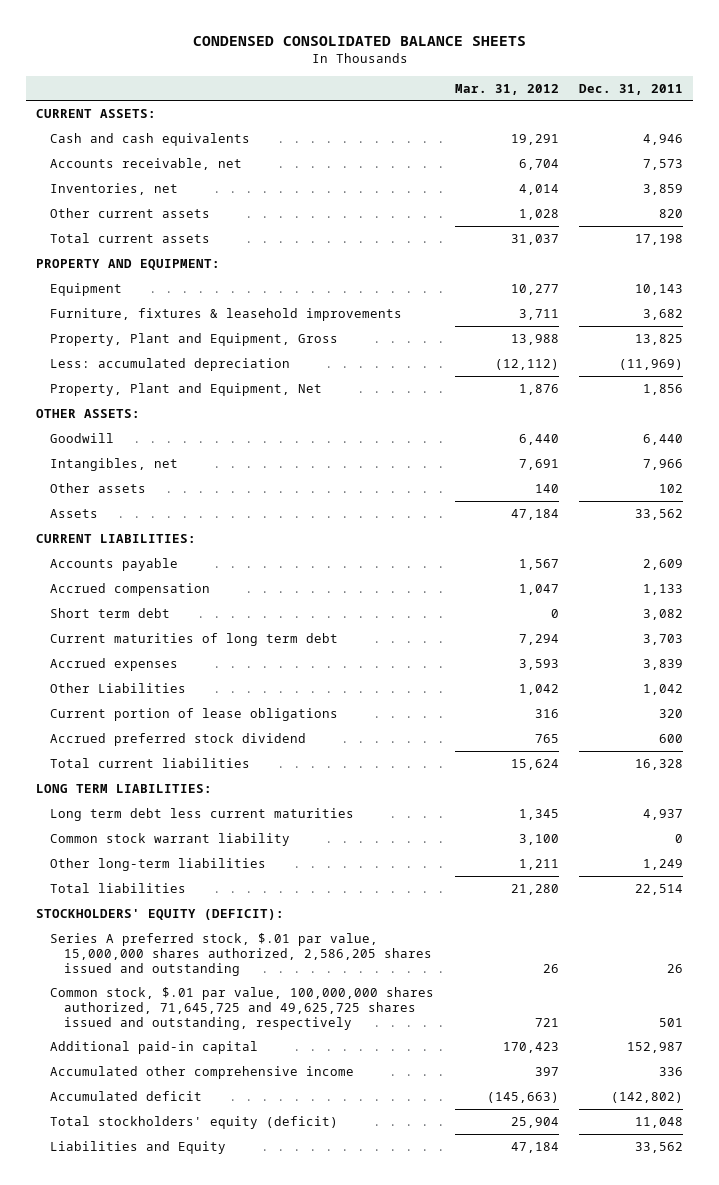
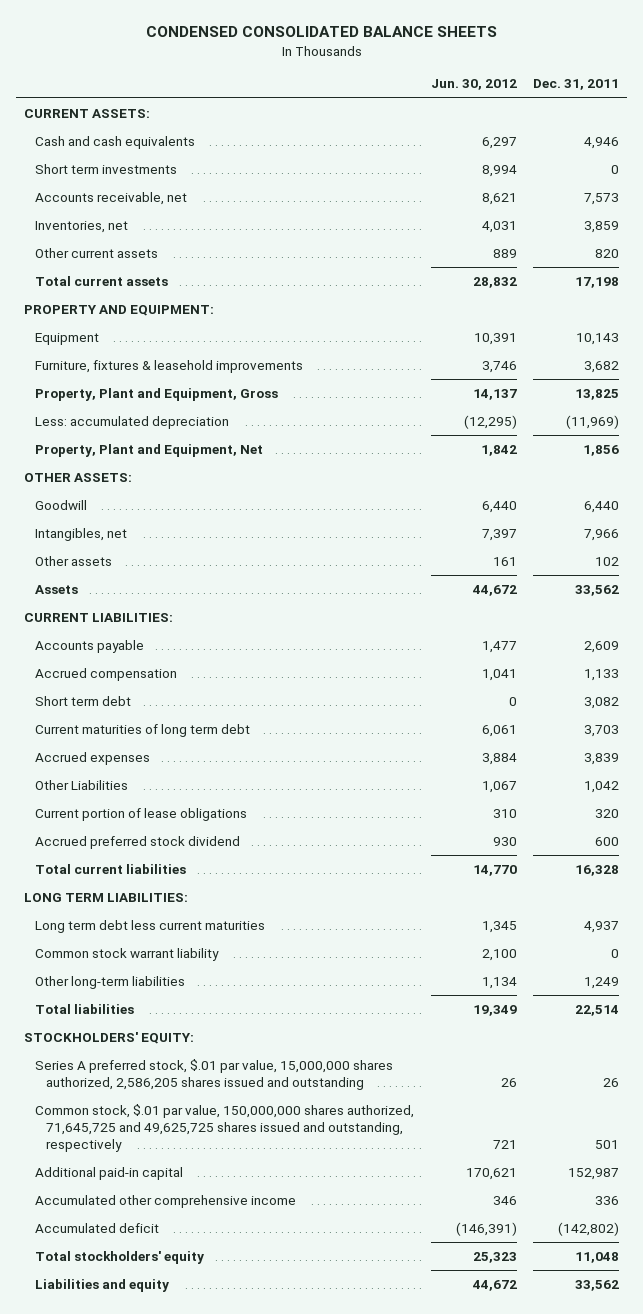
- | Mar. 31, 2012 | Dec. 31, 2011
+ | Jun. 30, 2012 | Dec. 31, 2011
+ Short term investments | 8,994 | 0
- STOCKHOLDERS' EQUITY (DEFICIT):
+ STOCKHOLDERS' EQUITY:
- Common stock, $.01 par value, 100,000,000 shares authorized, 71,645,725 and 49,625,725 shares issued and outstanding, respectively | 721 | 501
+ Common stock, $.01 par value, 150,000,000 shares authorized, 71,645,725 and 49,625,725 shares issued and outstanding, respectively | 721 | 501
- Total stockholders' equity (deficit) | 25,904 | 11,048
- Liabilities and Equity | 47,184 | 33,562
+ Total stockholders' equity | 25,323 | 11,048
+ Liabilities and equity | 44,672 | 33,562

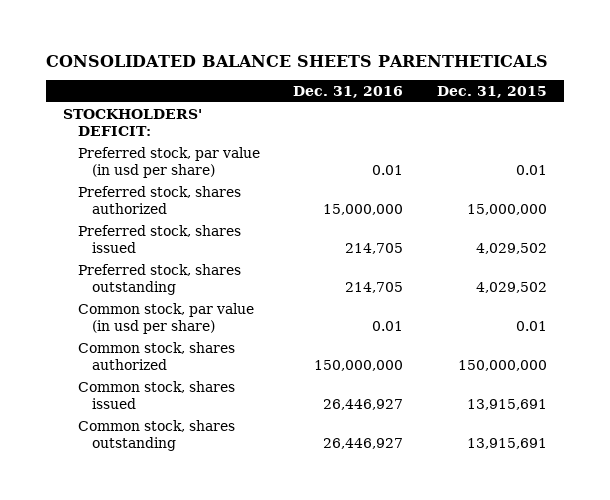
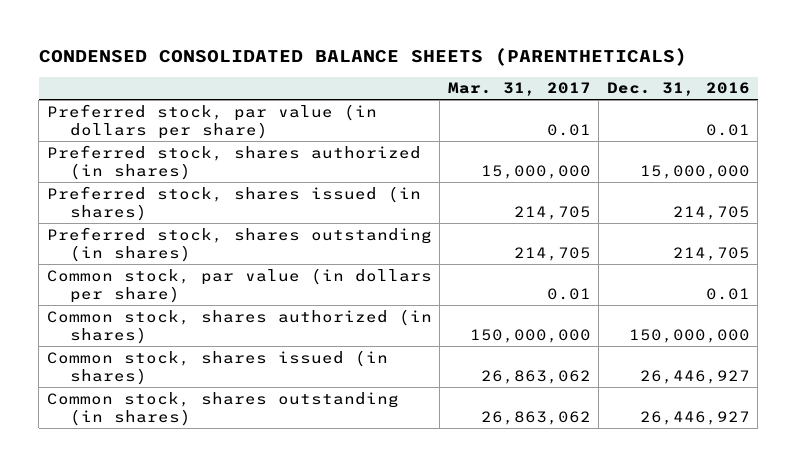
- CONSOLIDATED BALANCE SHEETS PARENTHETICALS
+ CONDENSED CONSOLIDATED BALANCE SHEETS (PARENTHETICALS)
- | Dec. 31, 2016 | Dec. 31, 2015
+ | Mar. 31, 2017 | Dec. 31, 2016
- STOCKHOLDERS' DEFICIT:
- Preferred stock, par value (in usd per share) | 0.01 | 0.01
- Preferred stock, shares authorized | 15,000,000 | 15,000,000
- Preferred stock, shares issued | 214,705 | 4,029,502
- Preferred stock, shares outstanding | 214,705 | 4,029,502
- Common stock, par value (in usd per share) | 0.01 | 0.01
- Common stock, shares authorized | 150,000,000 | 150,000,000
- Common stock, shares issued | 26,446,927 | 13,915,691
- Common stock, shares outstanding | 26,446,927 | 13,915,691
+ Preferred stock, par value (in dollars per share) | 0.01 | 0.01
+ Preferred stock, shares authorized (in shares) | 15,000,000 | 15,000,000
+ Preferred stock, shares issued (in shares) | 214,705 | 214,705
+ Preferred stock, shares outstanding (in shares) | 214,705 | 214,705
+ Common stock, par value (in dollars per share) | 0.01 | 0.01
+ Common stock, shares authorized (in shares) | 150,000,000 | 150,000,000
+ Common stock, shares issued (in shares) | 26,863,062 | 26,446,927
+ Common stock, shares outstanding (in shares) | 26,863,062 | 26,446,927

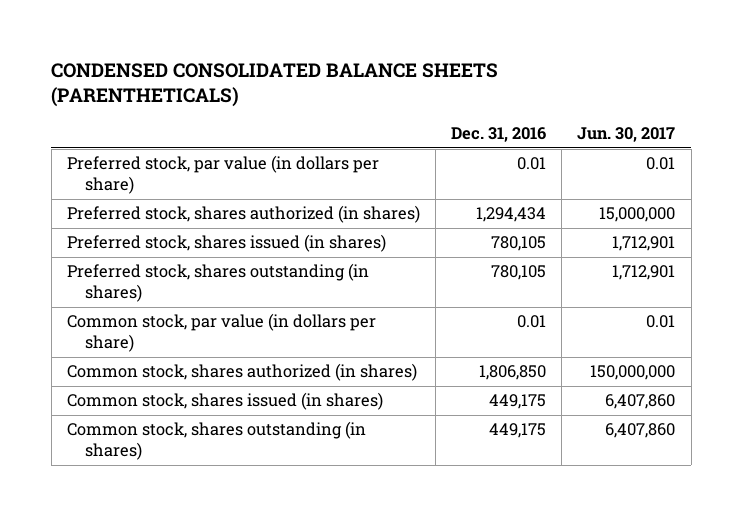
- | Mar. 31, 2017 | Dec. 31, 2016
+ | Dec. 31, 2016 | Jun. 30, 2017
- Preferred stock, shares authorized (in shares) | 15,000,000 | 15,000,000
- Preferred stock, shares issued (in shares) | 214,705 | 214,705
- Preferred stock, shares outstanding (in shares) | 214,705 | 214,705
+ Preferred stock, shares authorized (in shares) | 1,294,434 | 15,000,000
+ Preferred stock, shares issued (in shares) | 780,105 | 1,712,901
+ Preferred stock, shares outstanding (in shares) | 780,105 | 1,712,901
- Common stock, shares authorized (in shares) | 150,000,000 | 150,000,000
- Common stock, shares issued (in shares) | 26,863,062 | 26,446,927
- Common stock, shares outstanding (in shares) | 26,863,062 | 26,446,927
+ Common stock, shares authorized (in shares) | 1,806,850 | 150,000,000
+ Common stock, shares issued (in shares) | 449,175 | 6,407,860
+ Common stock, shares outstanding (in shares) | 449,175 | 6,407,860

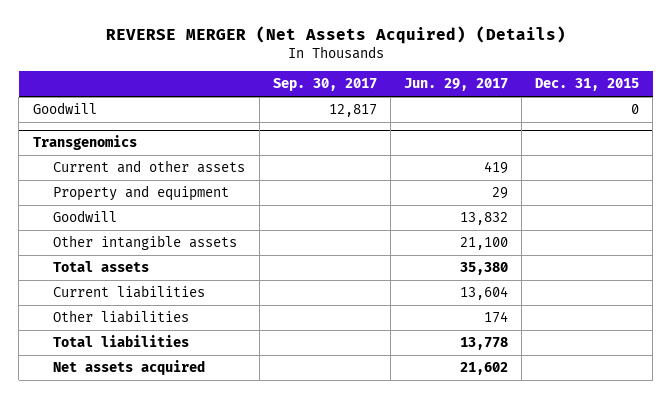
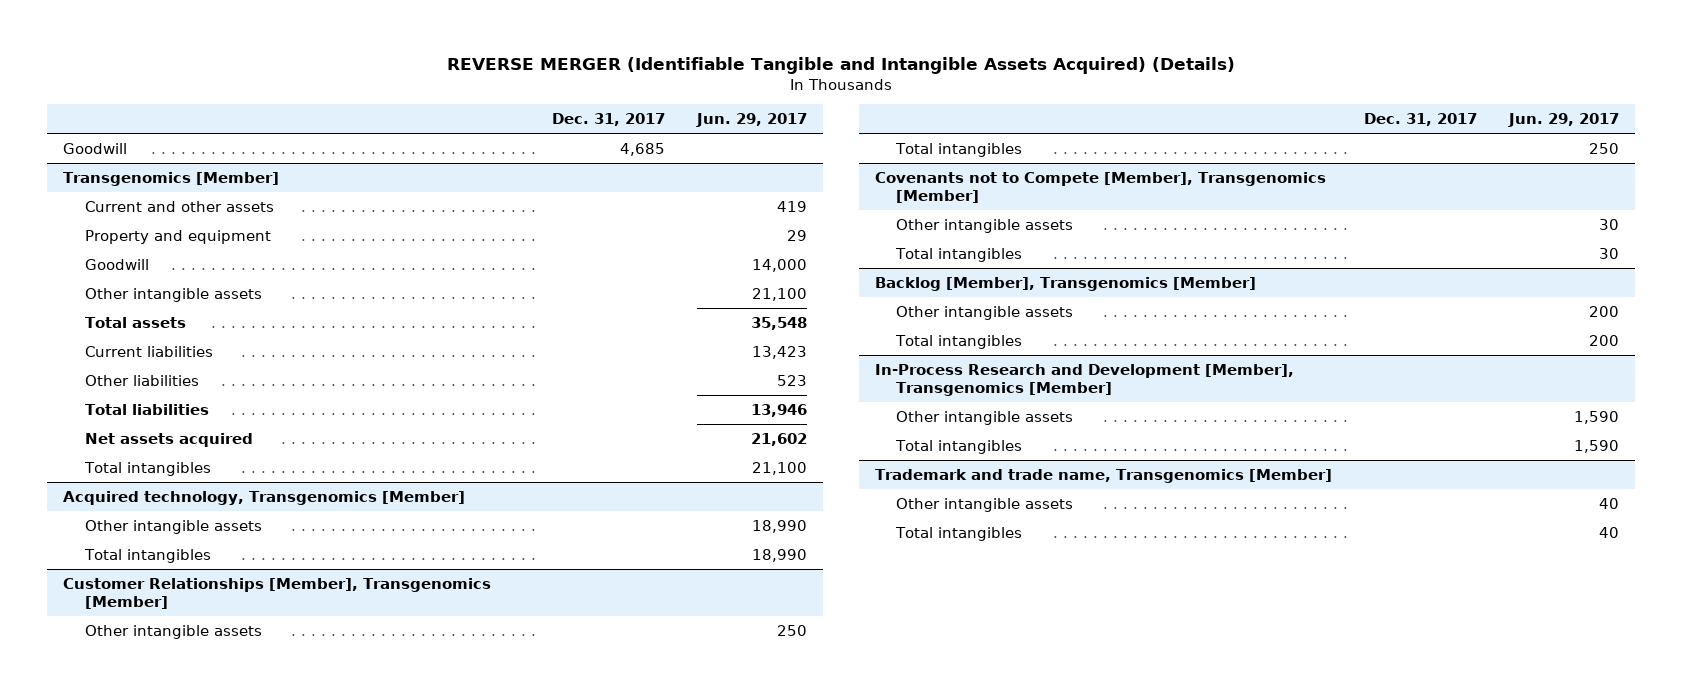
- REVERSE MERGER (Net Assets Acquired) (Details)
+ REVERSE MERGER (Identifiable Tangible and Intangible Assets Acquired) (Details)
- | Sep. 30, 2017 | Jun. 29, 2017 | Dec. 31, 2015
+ | Dec. 31, 2017 | Jun. 29, 2017
- Transgenomics
+ Transgenomics [Member]
- Goodwill | | 13,832 |
+ Goodwill | | 14,000
- Total assets | | 35,380 |
- Current liabilities | | 13,604 |
- Other liabilities | | 174 |
- Total liabilities | | 13,778 |
+ Total assets | | 35,548
+ Current liabilities | | 13,423
+ Other liabilities | | 523
+ Total liabilities | | 13,946
+ Total intangibles | | 21,100
+ Acquired technology, Transgenomics [Member]
+ Other intangible assets | | 18,990
+ Total intangibles | | 18,990
+ Customer Relationships [Member], Transgenomics [Member]
+ Other intangible assets | | 250
+ Total intangibles | | 250
+ Covenants not to Compete [Member], Transgenomics [Member]
+ Other intangible assets | | 30
+ Total intangibles | | 30
+ Backlog [Member], Transgenomics [Member]
+ Other intangible assets | | 200
+ Total intangibles | | 200
+ In-Process Research and Development [Member], Transgenomics [Member]
+ Other intangible assets | | 1,590
+ Total intangibles | | 1,590
+ Trademark and trade name, Transgenomics [Member]
+ Other intangible assets | | 40
+ Total intangibles | | 40

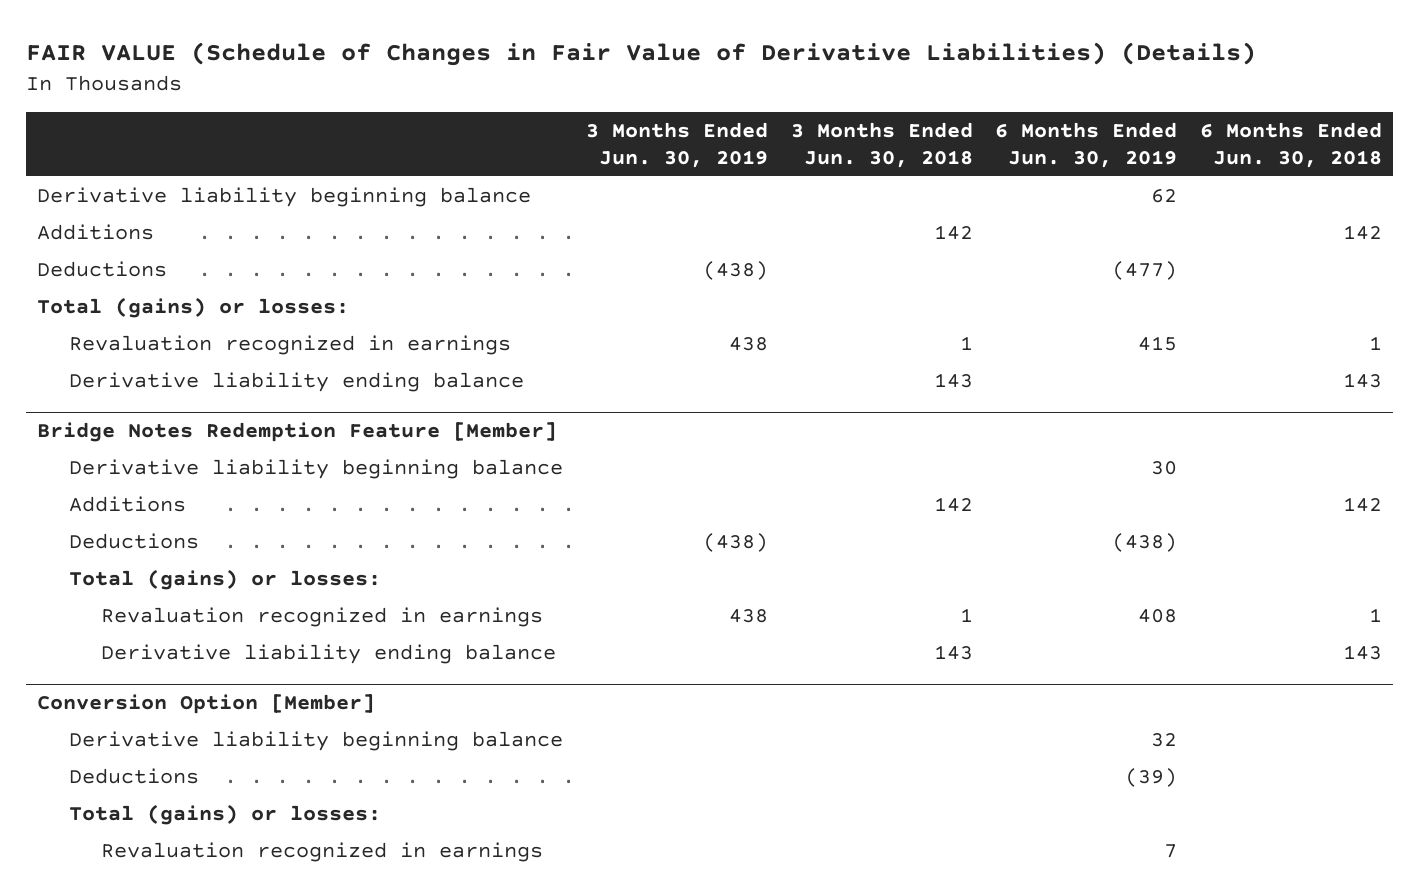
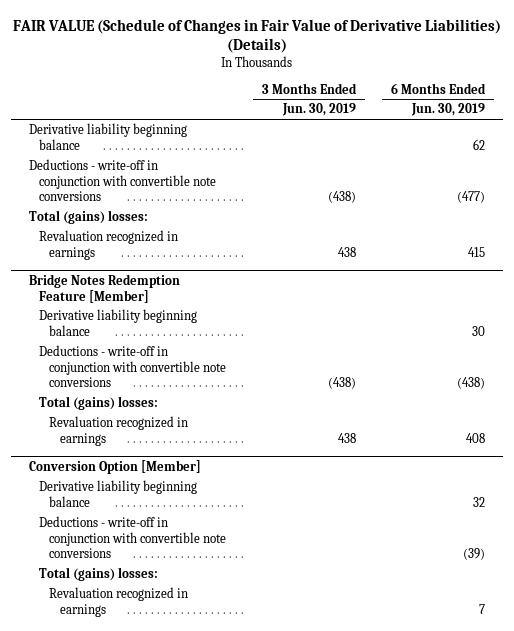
- | 3 Months Ended Jun. 30, 2019 | 3 Months Ended Jun. 30, 2018 | 6 Months Ended Jun. 30, 2019 | 6 Months Ended Jun. 30, 2018
+ | 3 Months Ended Jun. 30, 2019 | 6 Months Ended Jun. 30, 2019
- Additions | | 142 | | 142
- Deductions | (438) | | (477) |
- Total (gains) or losses:
+ Deductions - write-off in conjunction with convertible note conversions | (438) | (477)
+ Total (gains) losses:
- Derivative liability ending balance | | 143 | | 143
@ Bridge Notes Redemption Feature [Member]
- Additions | | 142 | | 142
- Deductions | (438) | | (438) |
- Total (gains) or losses:
+ Deductions - write-off in conjunction with convertible note conversions | (438) | (438)
+ Total (gains) losses:
- Derivative liability ending balance | | 143 | | 143
@ Conversion Option [Member]
- Deductions | | | (39) |
- Total (gains) or losses:
+ Deductions - write-off in conjunction with convertible note conversions | | (39)
+ Total (gains) losses:

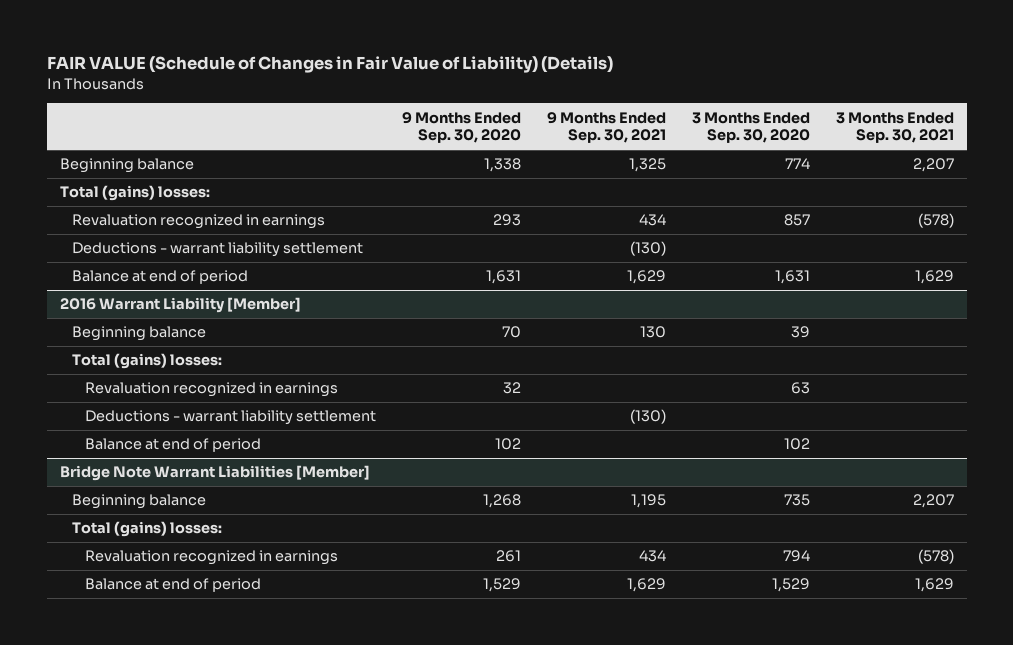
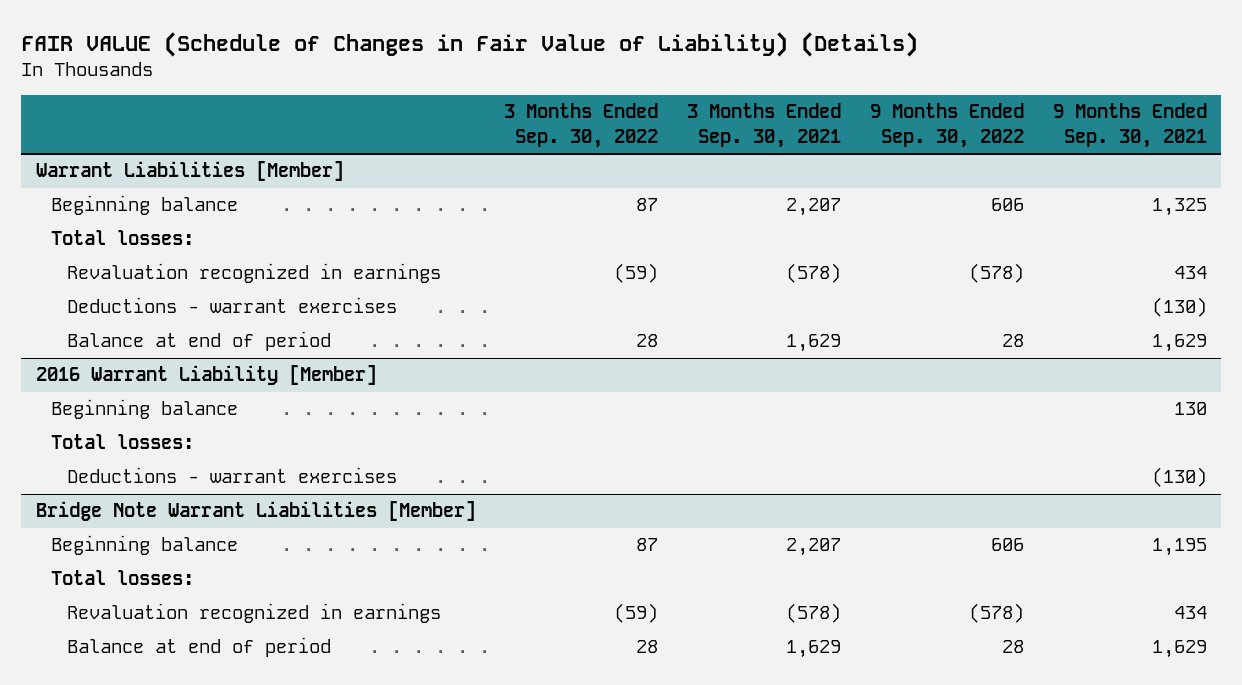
- | 9 Months Ended Sep. 30, 2020 | 9 Months Ended Sep. 30, 2021 | 3 Months Ended Sep. 30, 2020 | 3 Months Ended Sep. 30, 2021
+ | 3 Months Ended Sep. 30, 2022 | 3 Months Ended Sep. 30, 2021 | 9 Months Ended Sep. 30, 2022 | 9 Months Ended Sep. 30, 2021
+ Warrant Liabilities [Member]
- Total (gains) losses:
+ Total losses:
- Deductions - warrant liability settlement | | (130) | |
+ Deductions - warrant exercises | | | | (130)
@ 2016 Warrant Liability [Member]
- Total (gains) losses:
- Revaluation recognized in earnings | 32 | | 63 |
- Deductions - warrant liability settlement | | (130) | |
- Balance at end of period | 102 | | 102 |
+ Total losses:
+ Deductions - warrant exercises | | | | (130)
@ Bridge Note Warrant Liabilities [Member]
- Total (gains) losses:
+ Total losses:

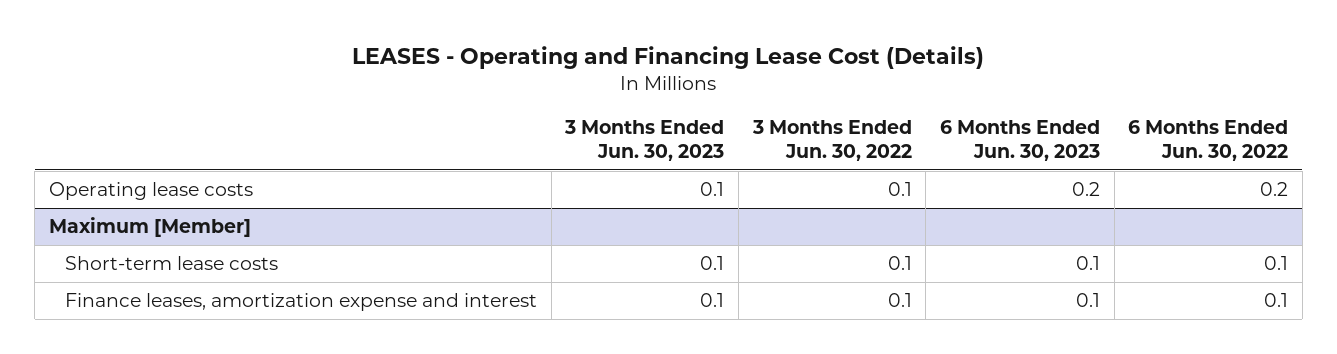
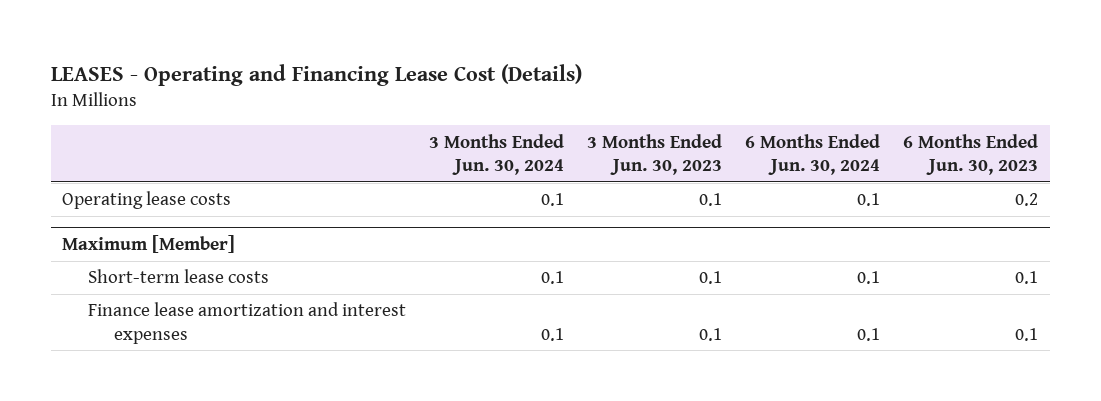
- | 3 Months Ended Jun. 30, 2023 | 3 Months Ended Jun. 30, 2022 | 6 Months Ended Jun. 30, 2023 | 6 Months Ended Jun. 30, 2022
+ | 3 Months Ended Jun. 30, 2024 | 3 Months Ended Jun. 30, 2023 | 6 Months Ended Jun. 30, 2024 | 6 Months Ended Jun. 30, 2023
@ Maximum [Member]
- Finance leases, amortization expense and interest | 0.1 | 0.1 | 0.1 | 0.1
+ Finance lease amortization and interest expenses | 0.1 | 0.1 | 0.1 | 0.1

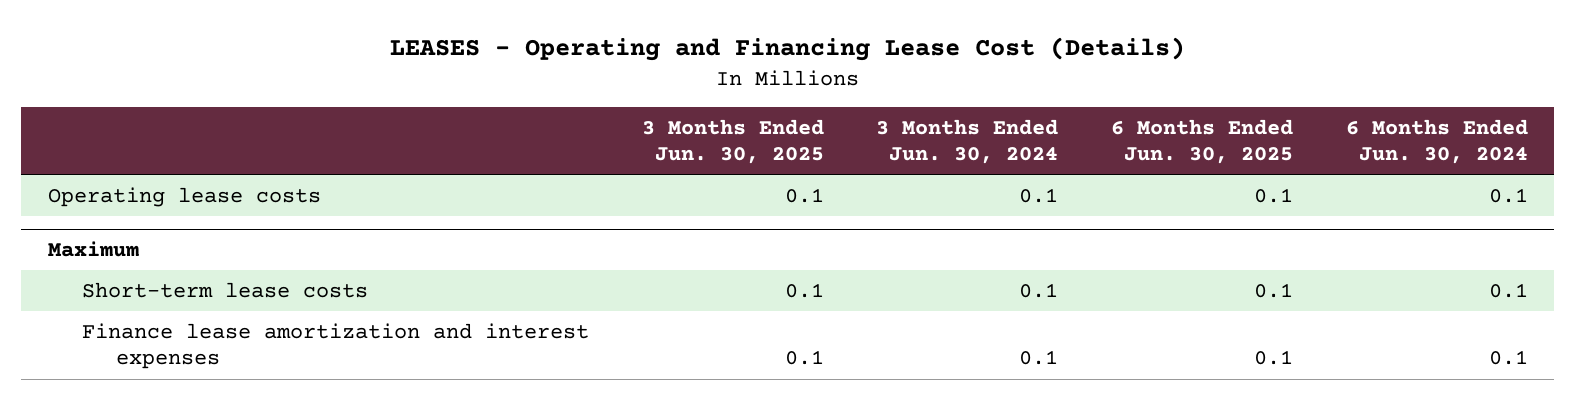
- | 3 Months Ended Jun. 30, 2024 | 3 Months Ended Jun. 30, 2023 | 6 Months Ended Jun. 30, 2024 | 6 Months Ended Jun. 30, 2023
+ | 3 Months Ended Jun. 30, 2025 | 3 Months Ended Jun. 30, 2024 | 6 Months Ended Jun. 30, 2025 | 6 Months Ended Jun. 30, 2024
- Maximum [Member]
+ Maximum

